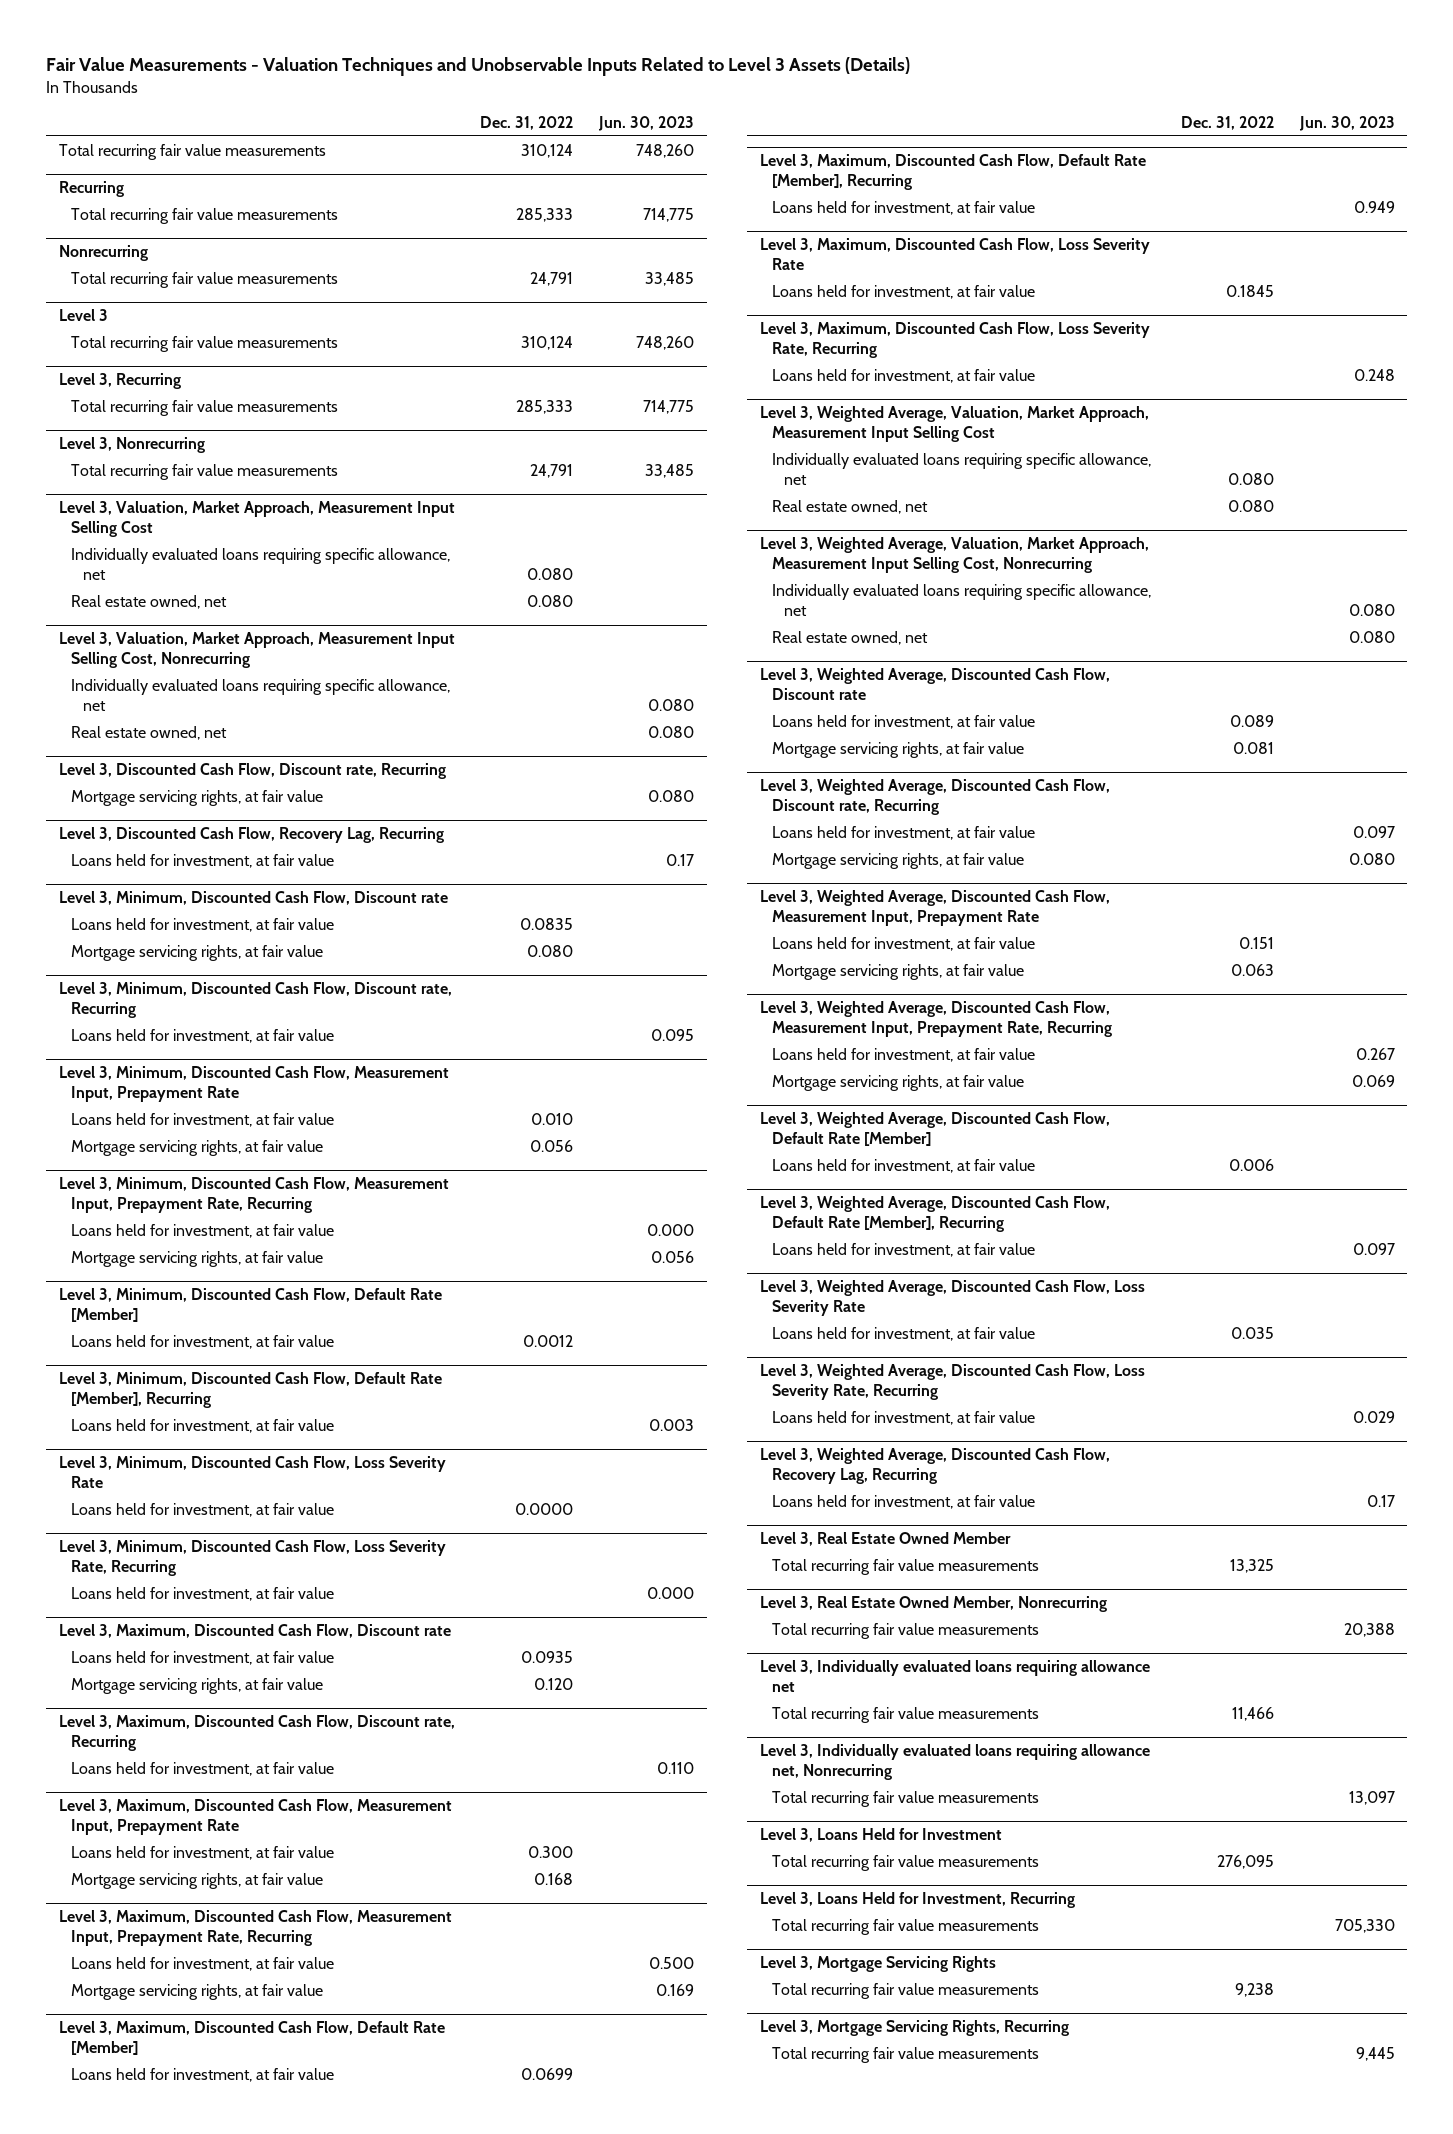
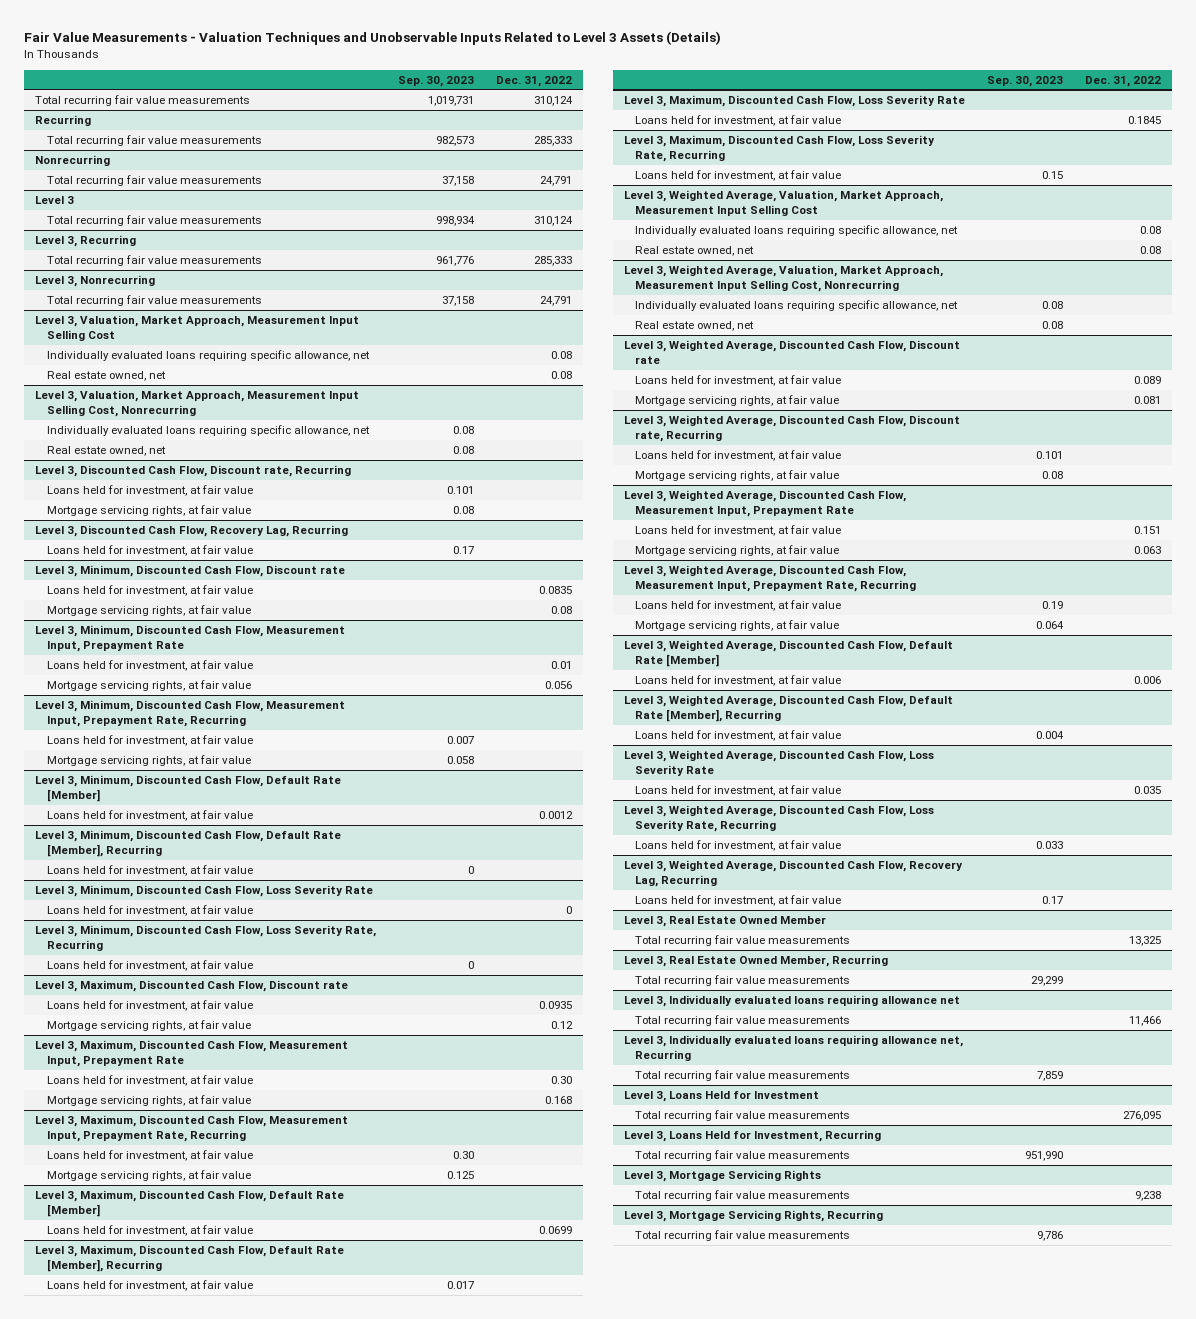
- | Dec. 31, 2022 | Jun. 30, 2023
+ | Sep. 30, 2023 | Dec. 31, 2022
@ Level 3, Valuation, Market Approach, Measurement Input Selling Cost
- Individually evaluated loans requiring specific allowance, net | 0.080 |
- Real estate owned, net | 0.080 |
+ Individually evaluated loans requiring specific allowance, net | | 0.08
+ Real estate owned, net | | 0.08
@ Level 3, Discounted Cash Flow, Discount rate, Recurring
+ Loans held for investment, at fair value | 0.101 |
@ Level 3, Minimum, Discounted Cash Flow, Discount rate
- Mortgage servicing rights, at fair value | 0.080 |
- Level 3, Minimum, Discounted Cash Flow, Discount rate, Recurring
- Loans held for investment, at fair value | | 0.095
@ Level 3, Minimum, Discounted Cash Flow, Discount rate
+ Mortgage servicing rights, at fair value | | 0.08
@ Level 3, Minimum, Discounted Cash Flow, Measurement Input, Prepayment Rate
- Loans held for investment, at fair value | 0.010 |
+ Loans held for investment, at fair value | | 0.01
@ Level 3, Minimum, Discounted Cash Flow, Loss Severity Rate
- Loans held for investment, at fair value | 0.0000 |
+ Loans held for investment, at fair value | | 0
@ Level 3, Maximum, Discounted Cash Flow, Discount rate
- Mortgage servicing rights, at fair value | 0.120 |
- Level 3, Maximum, Discounted Cash Flow, Discount rate, Recurring
- Loans held for investment, at fair value | | 0.110
@ Level 3, Maximum, Discounted Cash Flow, Discount rate
+ Mortgage servicing rights, at fair value | | 0.12
@ Level 3, Maximum, Discounted Cash Flow, Measurement Input, Prepayment Rate
- Loans held for investment, at fair value | 0.300 |
+ Loans held for investment, at fair value | | 0.30
@ Level 3, Weighted Average, Valuation, Market Approach, Measurement Input Selling Cost
- Individually evaluated loans requiring specific allowance, net | 0.080 |
- Real estate owned, net | 0.080 |
+ Individually evaluated loans requiring specific allowance, net | | 0.08
+ Real estate owned, net | | 0.08
- Level 3, Real Estate Owned Member, Nonrecurring
+ Level 3, Real Estate Owned Member, Recurring
- Level 3, Individually evaluated loans requiring allowance net, Nonrecurring
+ Level 3, Individually evaluated loans requiring allowance net, Recurring

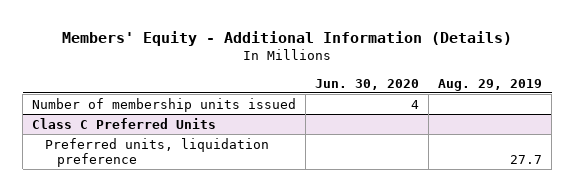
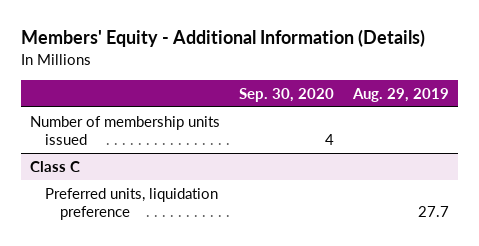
- | Jun. 30, 2020 | Aug. 29, 2019
+ | Sep. 30, 2020 | Aug. 29, 2019
- Class C Preferred Units
+ Class C

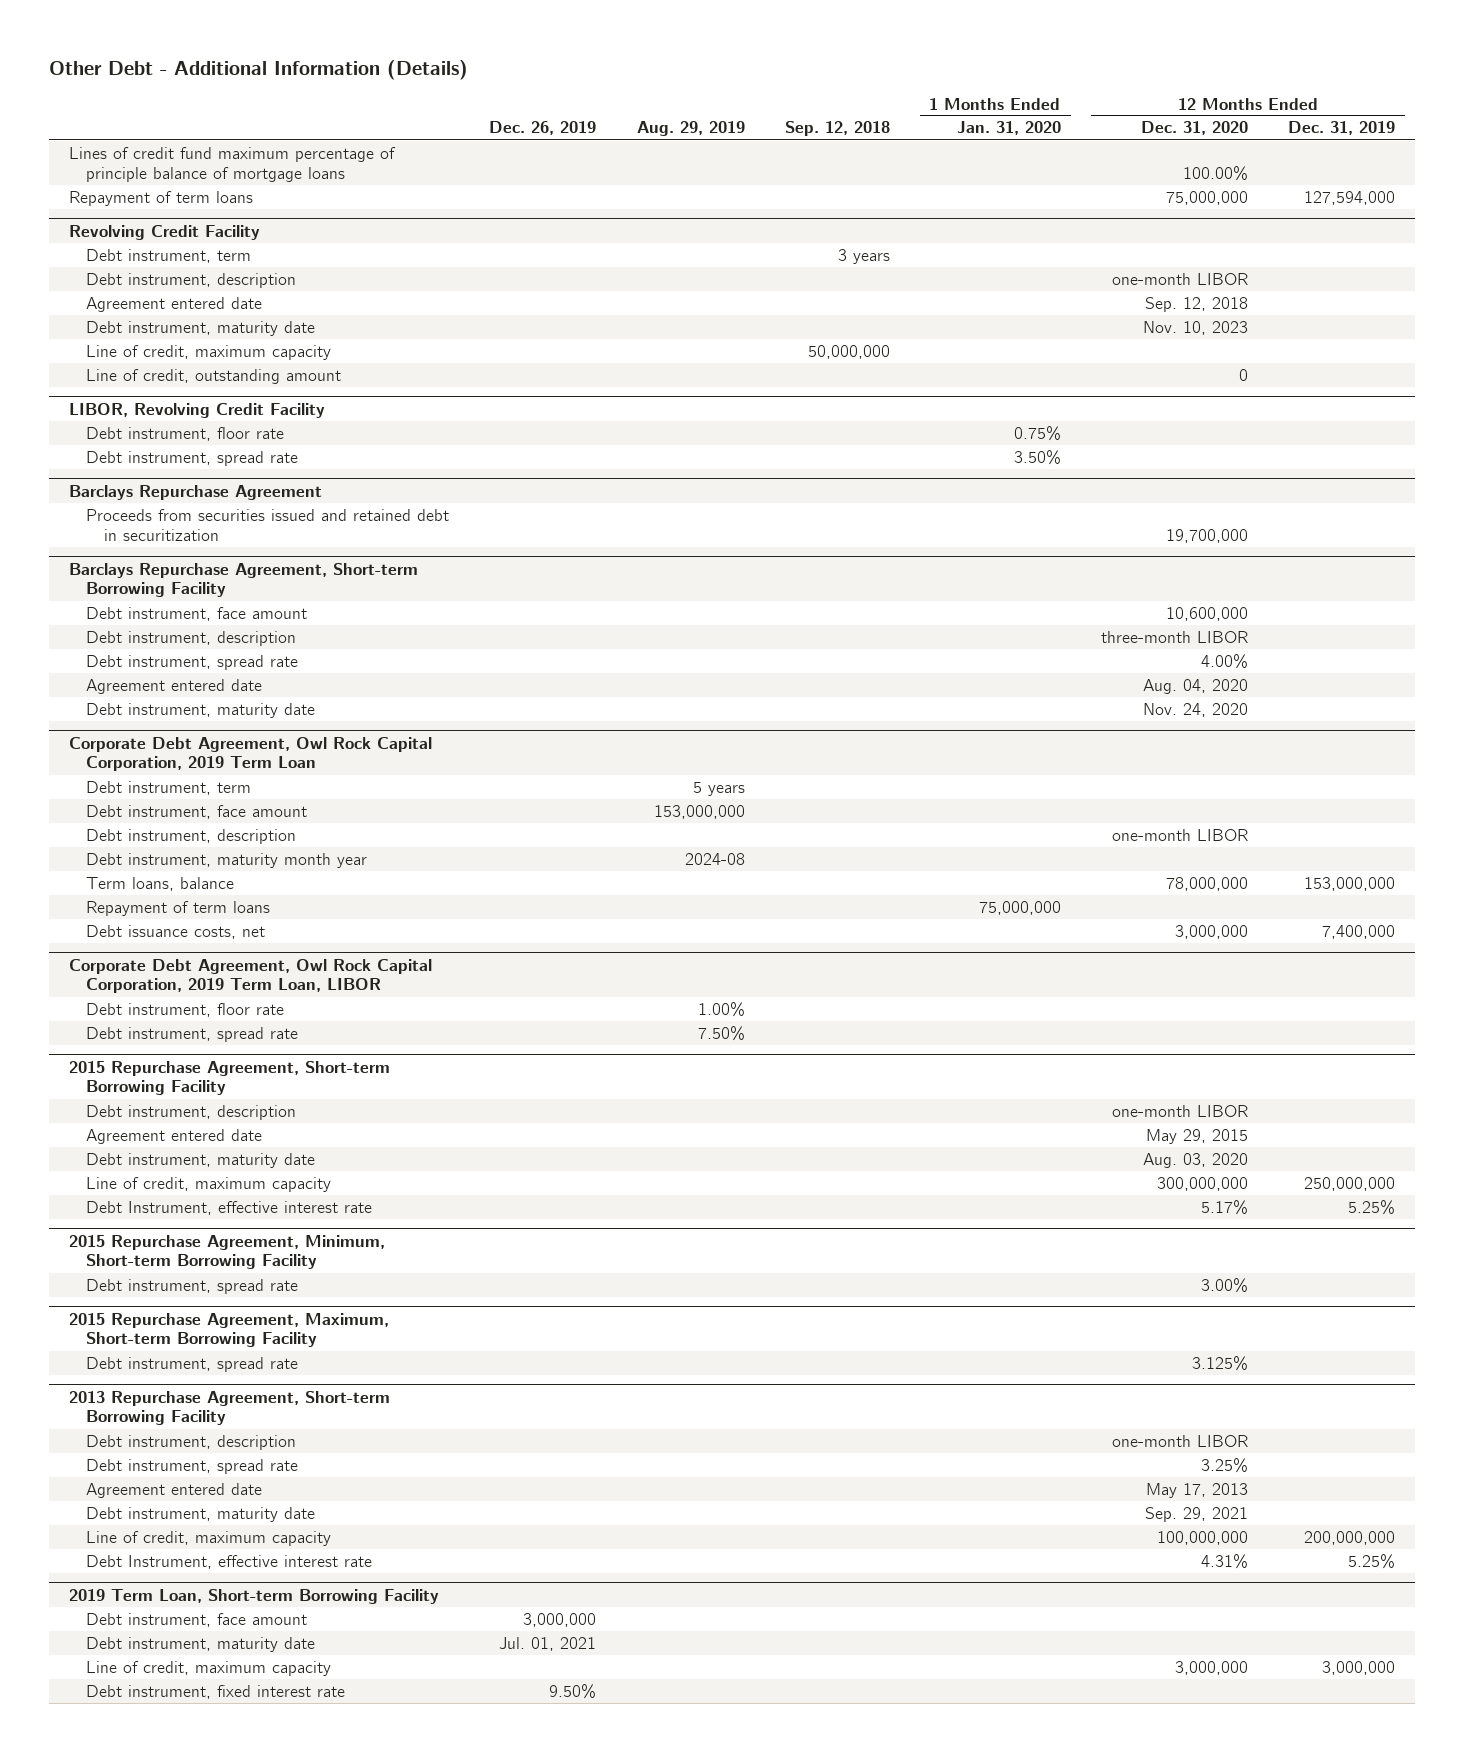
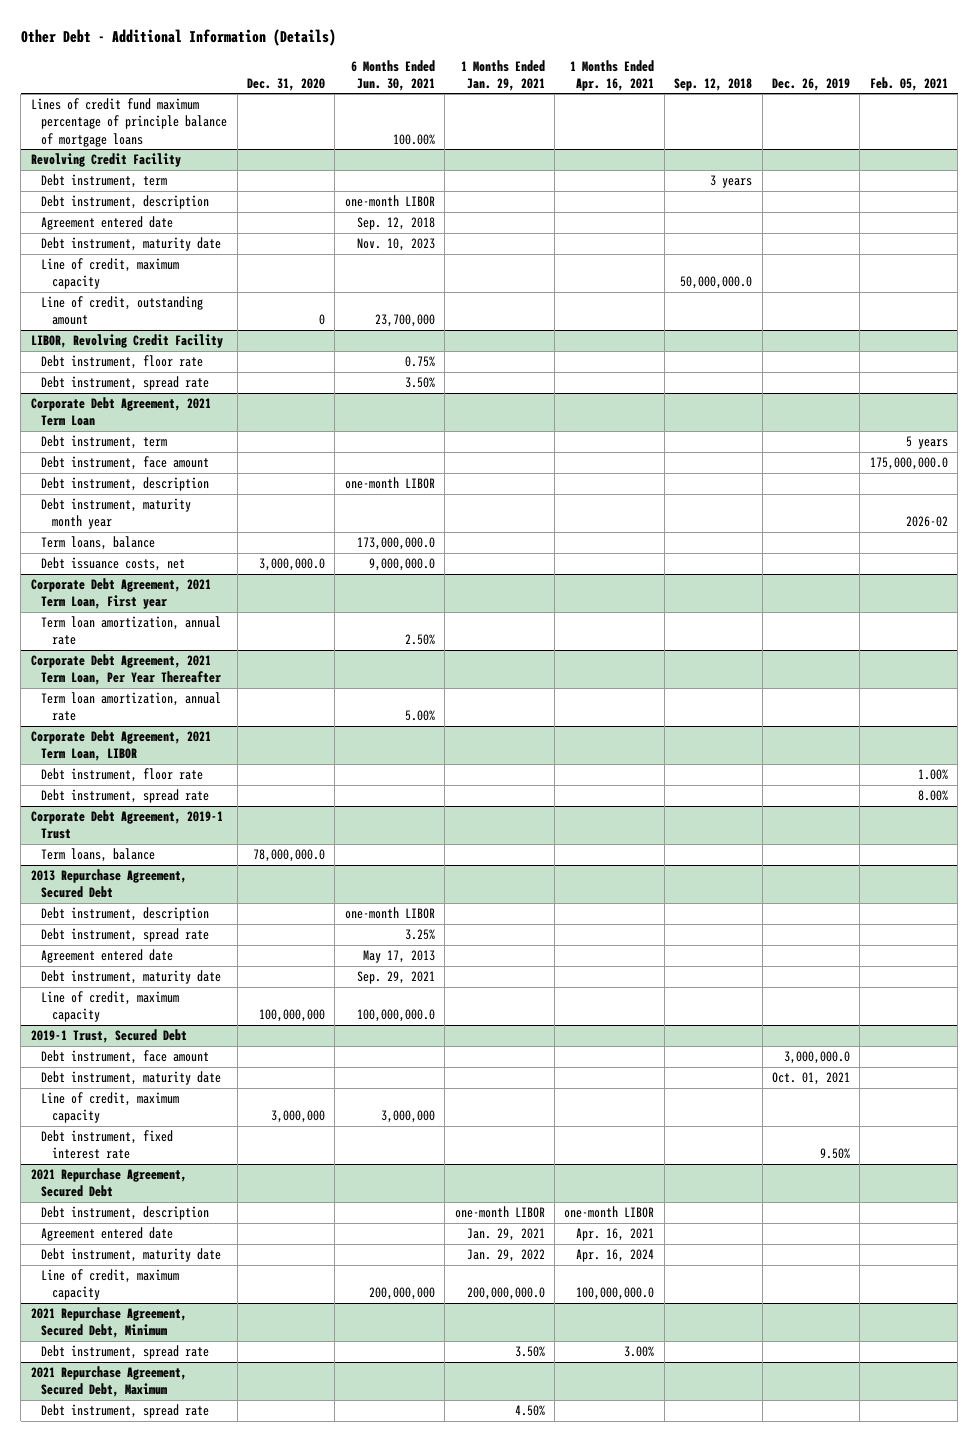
- | Dec. 26, 2019 | Aug. 29, 2019 | Sep. 12, 2018 | 1 Months Ended Jan. 31, 2020 | 12 Months Ended Dec. 31, 2020 | 12 Months Ended Dec. 31, 2019
+ | Dec. 31, 2020 | 6 Months Ended Jun. 30, 2021 | 1 Months Ended Jan. 29, 2021 | 1 Months Ended Apr. 16, 2021 | Sep. 12, 2018 | Dec. 26, 2019 | Feb. 05, 2021
- Repayment of term loans | | | | | 75,000,000 | 127,594,000
@ Revolving Credit Facility
- Line of credit, maximum capacity | | | 50,000,000 | | |
+ Line of credit, maximum capacity | | | | | 50,000,000.0 | |
- Barclays Repurchase Agreement
- Proceeds from securities issued and retained debt in securitization | | | | | 19,700,000 |
- Barclays Repurchase Agreement, Short-term Borrowing Facility
- Debt instrument, face amount | | | | | 10,600,000 |
- Debt instrument, description | | | | | three-month LIBOR |
- Debt instrument, spread rate | | | | | 4.00% |
- Agreement entered date | | | | | Aug. 04, 2020 |
- Debt instrument, maturity date | | | | | Nov. 24, 2020 |
- Corporate Debt Agreement, Owl Rock Capital Corporation, 2019 Term Loan
- Debt instrument, term | | 5 years | | | |
- Debt instrument, face amount | | 153,000,000 | | | |
- Debt instrument, description | | | | | one-month LIBOR |
- Debt instrument, maturity month year | | 2024-08 | | | |
- Term loans, balance | | | | | 78,000,000 | 153,000,000
- Repayment of term loans | | | | 75,000,000 | |
- Debt issuance costs, net | | | | | 3,000,000 | 7,400,000
- Corporate Debt Agreement, Owl Rock Capital Corporation, 2019 Term Loan, LIBOR
+ Corporate Debt Agreement, 2021 Term Loan
+ Debt instrument, term | | | | | | | 5 years
+ Debt instrument, face amount | | | | | | | 175,000,000.0
+ Debt instrument, description | | one-month LIBOR | | | | |
+ Debt instrument, maturity month year | | | | | | | 2026-02
+ Term loans, balance | | 173,000,000.0 | | | | |
+ Debt issuance costs, net | 3,000,000.0 | 9,000,000.0 | | | | |
+ Corporate Debt Agreement, 2021 Term Loan, First year
+ Term loan amortization, annual rate | | 2.50% | | | | |
+ Corporate Debt Agreement, 2021 Term Loan, Per Year Thereafter
+ Term loan amortization, annual rate | | 5.00% | | | | |
+ Corporate Debt Agreement, 2021 Term Loan, LIBOR
- 2015 Repurchase Agreement, Short-term Borrowing Facility
- Debt instrument, description | | | | | one-month LIBOR |
- Agreement entered date | | | | | May 29, 2015 |
- Debt instrument, maturity date | | | | | Aug. 03, 2020 |
- Line of credit, maximum capacity | | | | | 300,000,000 | 250,000,000
- Debt Instrument, effective interest rate | | | | | 5.17% | 5.25%
- 2015 Repurchase Agreement, Minimum, Short-term Borrowing Facility
- Debt instrument, spread rate | | | | | 3.00% |
- 2015 Repurchase Agreement, Maximum, Short-term Borrowing Facility
- Debt instrument, spread rate | | | | | 3.125% |
- 2013 Repurchase Agreement, Short-term Borrowing Facility
- Debt instrument, description | | | | | one-month LIBOR |
- Debt instrument, spread rate | | | | | 3.25% |
- Agreement entered date | | | | | May 17, 2013 |
- Debt instrument, maturity date | | | | | Sep. 29, 2021 |
- Line of credit, maximum capacity | | | | | 100,000,000 | 200,000,000
- Debt Instrument, effective interest rate | | | | | 4.31% | 5.25%
- 2019 Term Loan, Short-term Borrowing Facility
- Debt instrument, face amount | 3,000,000 | | | | |
- Debt instrument, maturity date | Jul. 01, 2021 | | | | |
+ Corporate Debt Agreement, 2019-1 Trust
+ Term loans, balance | 78,000,000.0 | | | | | |
+ 2013 Repurchase Agreement, Secured Debt
+ Debt instrument, description | | one-month LIBOR | | | | |
+ Debt instrument, spread rate | | 3.25% | | | | |
+ Agreement entered date | | May 17, 2013 | | | | |
+ Debt instrument, maturity date | | Sep. 29, 2021 | | | | |
+ Line of credit, maximum capacity | 100,000,000 | 100,000,000.0 | | | | |
+ 2019-1 Trust, Secured Debt
+ Debt instrument, face amount | | | | | | 3,000,000.0 |
+ Debt instrument, maturity date | | | | | | Oct. 01, 2021 |
+ 2021 Repurchase Agreement, Secured Debt
+ Debt instrument, description | | | one-month LIBOR | one-month LIBOR | | |
+ Agreement entered date | | | Jan. 29, 2021 | Apr. 16, 2021 | | |
+ Debt instrument, maturity date | | | Jan. 29, 2022 | Apr. 16, 2024 | | |
+ Line of credit, maximum capacity | | 200,000,000 | 200,000,000.0 | 100,000,000.0 | | |
+ 2021 Repurchase Agreement, Secured Debt, Minimum
+ Debt instrument, spread rate | | | 3.50% | 3.00% | | |
+ 2021 Repurchase Agreement, Secured Debt, Maximum
+ Debt instrument, spread rate | | | 4.50% | | | |

